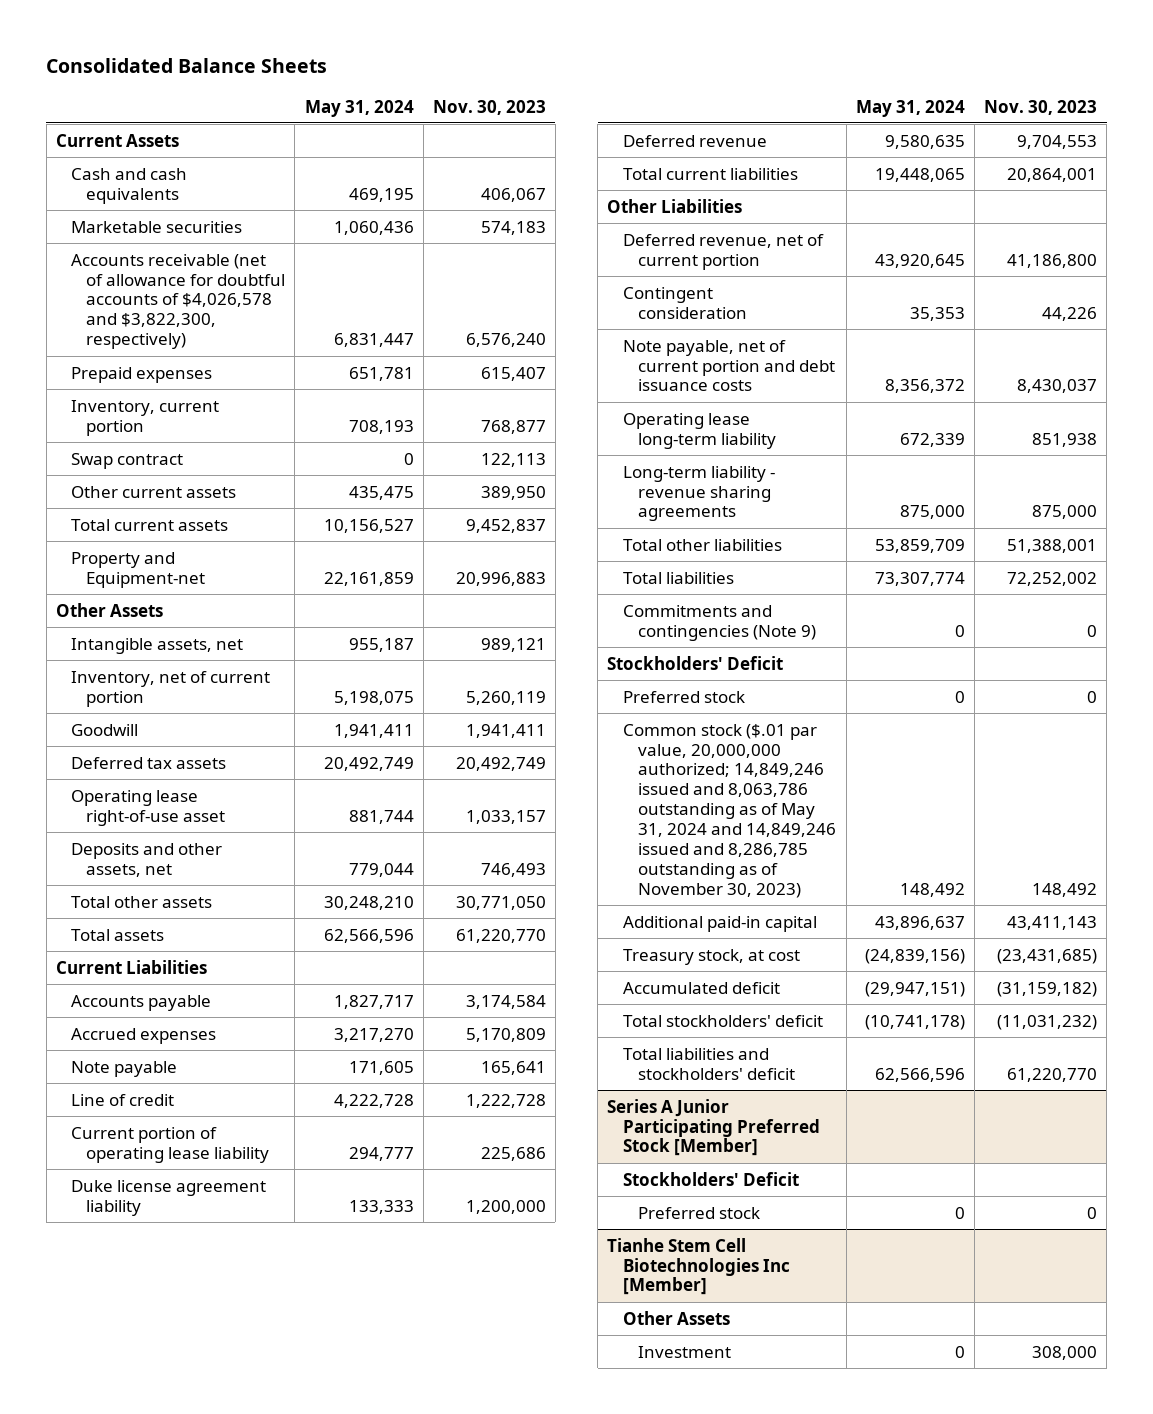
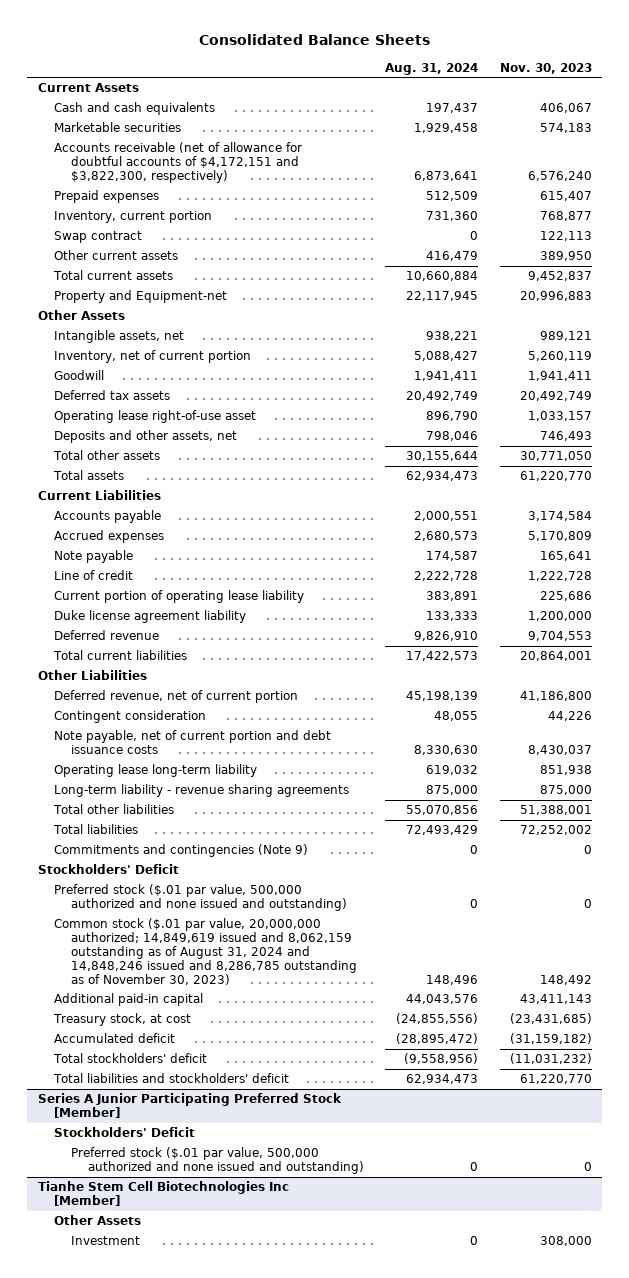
- | May 31, 2024 | Nov. 30, 2023
+ | Aug. 31, 2024 | Nov. 30, 2023
- Accounts receivable (net of allowance for doubtful accounts of $4,026,578 and $3,822,300, respectively) | 6,831,447 | 6,576,240
+ Accounts receivable (net of allowance for doubtful accounts of $4,172,151 and $3,822,300, respectively) | 6,873,641 | 6,576,240
- Preferred stock | 0 | 0
- Common stock ($.01 par value, 20,000,000 authorized; 14,849,246 issued and 8,063,786 outstanding as of May 31, 2024 and 14,849,246 issued and 8,286,785 outstanding as of November 30, 2023) | 148,492 | 148,492
+ Preferred stock ($.01 par value, 500,000 authorized and none issued and outstanding) | 0 | 0
+ Common stock ($.01 par value, 20,000,000 authorized; 14,849,619 issued and 8,062,159 outstanding as of August 31, 2024 and 14,848,246 issued and 8,286,785 outstanding as of November 30, 2023) | 148,496 | 148,492
@ Series A Junior Participating Preferred Stock [Member]
- Preferred stock | 0 | 0
+ Preferred stock ($.01 par value, 500,000 authorized and none issued and outstanding) | 0 | 0

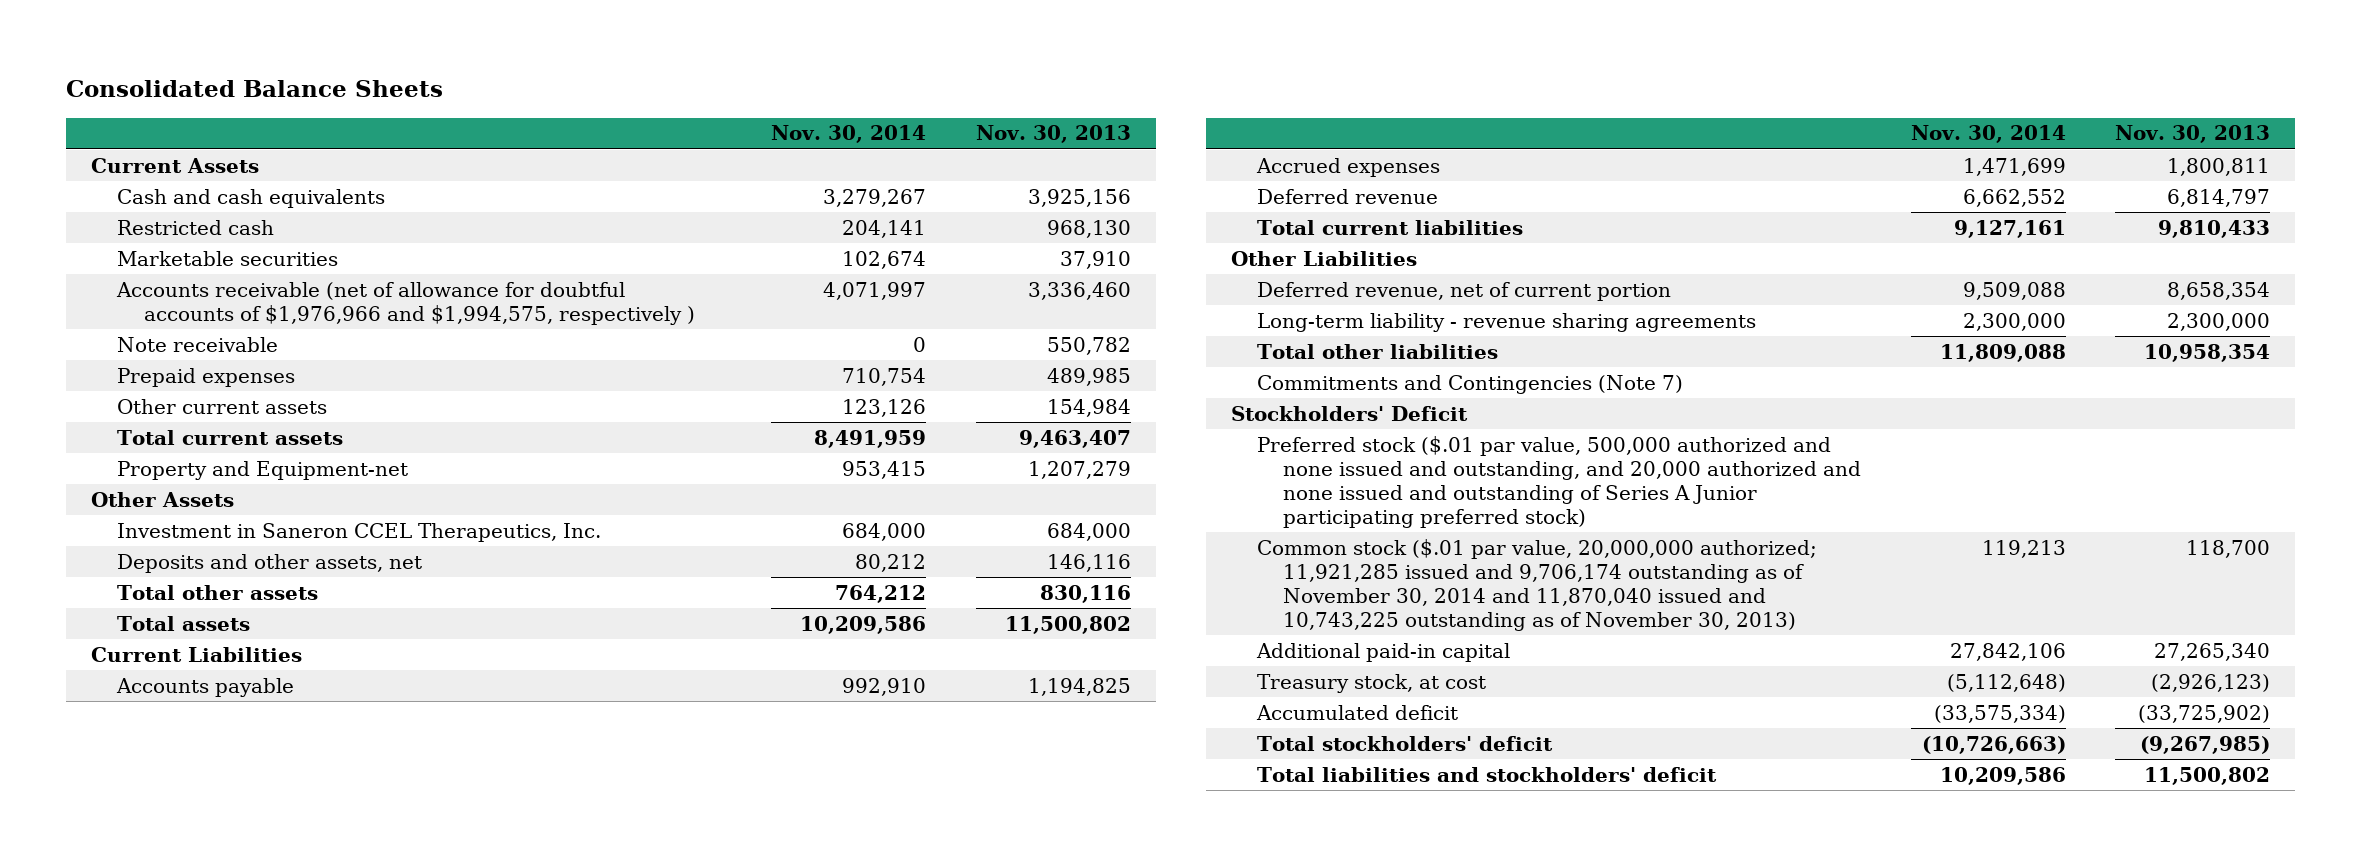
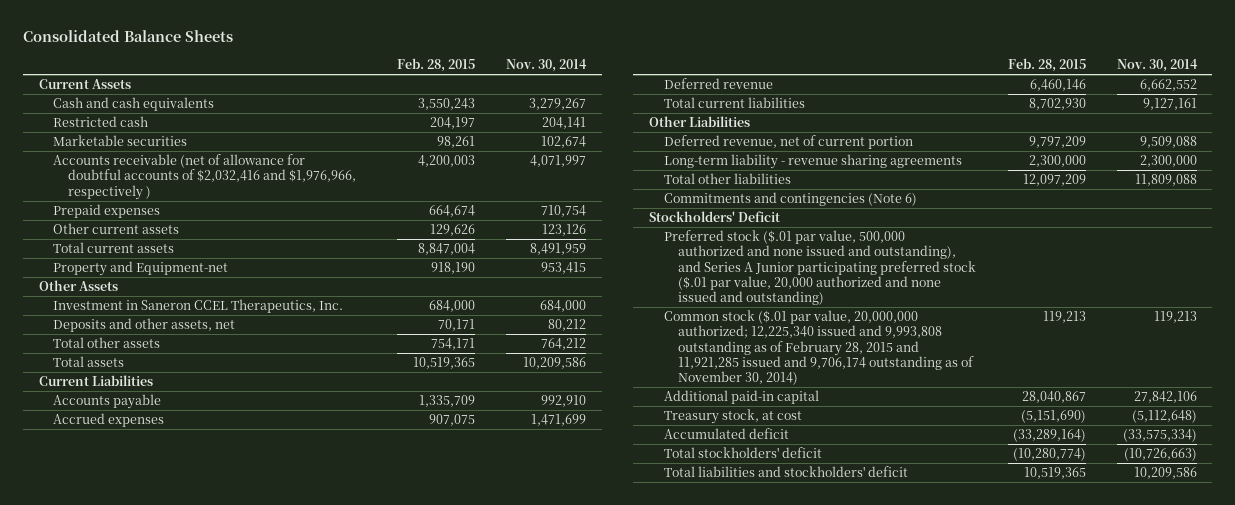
- | Nov. 30, 2014 | Nov. 30, 2013
+ | Feb. 28, 2015 | Nov. 30, 2014
- Accounts receivable (net of allowance for doubtful accounts of $1,976,966 and $1,994,575, respectively ) | 4,071,997 | 3,336,460
- Note receivable | 0 | 550,782
+ Accounts receivable (net of allowance for doubtful accounts of $2,032,416 and $1,976,966, respectively ) | 4,200,003 | 4,071,997
- Commitments and Contingencies (Note 7)
+ Commitments and contingencies (Note 6)
- Preferred stock ($.01 par value, 500,000 authorized and none issued and outstanding, and 20,000 authorized and none issued and outstanding of Series A Junior participating preferred stock)
- Common stock ($.01 par value, 20,000,000 authorized; 11,921,285 issued and 9,706,174 outstanding as of November 30, 2014 and 11,870,040 issued and 10,743,225 outstanding as of November 30, 2013) | 119,213 | 118,700
+ Preferred stock ($.01 par value, 500,000 authorized and none issued and outstanding), and Series A Junior participating preferred stock ($.01 par value, 20,000 authorized and none issued and outstanding)
+ Common stock ($.01 par value, 20,000,000 authorized; 12,225,340 issued and 9,993,808 outstanding as of February 28, 2015 and 11,921,285 issued and 9,706,174 outstanding as of November 30, 2014) | 119,213 | 119,213

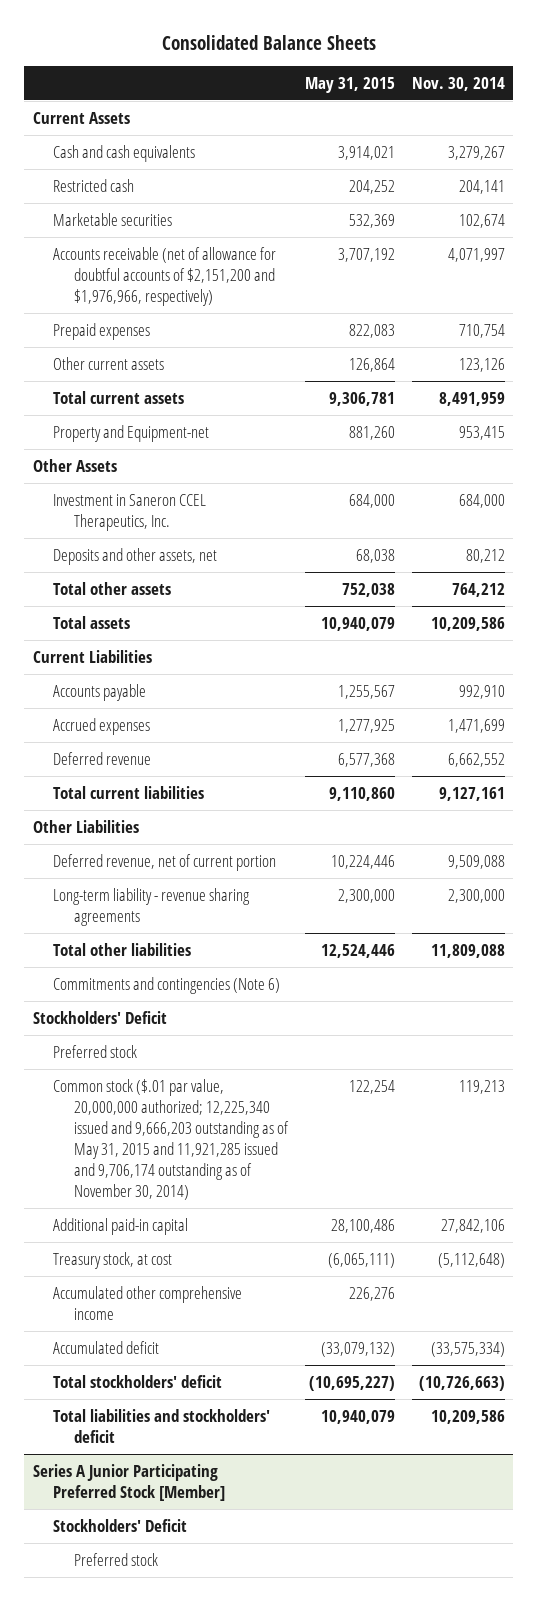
- | Feb. 28, 2015 | Nov. 30, 2014
+ | May 31, 2015 | Nov. 30, 2014
- Accounts receivable (net of allowance for doubtful accounts of $2,032,416 and $1,976,966, respectively ) | 4,200,003 | 4,071,997
+ Accounts receivable (net of allowance for doubtful accounts of $2,151,200 and $1,976,966, respectively) | 3,707,192 | 4,071,997
- Preferred stock ($.01 par value, 500,000 authorized and none issued and outstanding), and Series A Junior participating preferred stock ($.01 par value, 20,000 authorized and none issued and outstanding)
- Common stock ($.01 par value, 20,000,000 authorized; 12,225,340 issued and 9,993,808 outstanding as of February 28, 2015 and 11,921,285 issued and 9,706,174 outstanding as of November 30, 2014) | 119,213 | 119,213
+ Preferred stock
+ Common stock ($.01 par value, 20,000,000 authorized; 12,225,340 issued and 9,666,203 outstanding as of May 31, 2015 and 11,921,285 issued and 9,706,174 outstanding as of November 30, 2014) | 122,254 | 119,213
+ Accumulated other comprehensive income | 226,276 |
+ Series A Junior Participating Preferred Stock [Member]
+ Stockholders' Deficit
+ Preferred stock

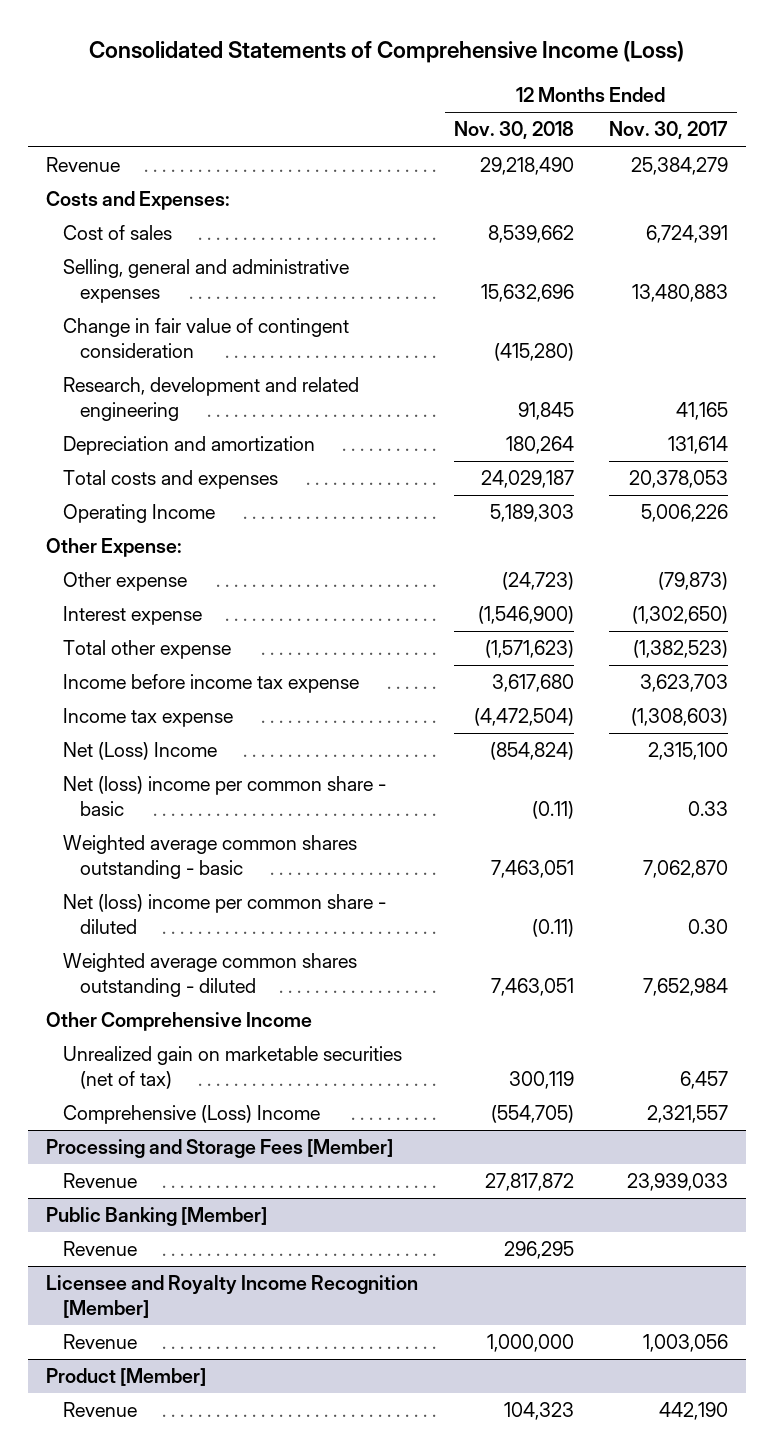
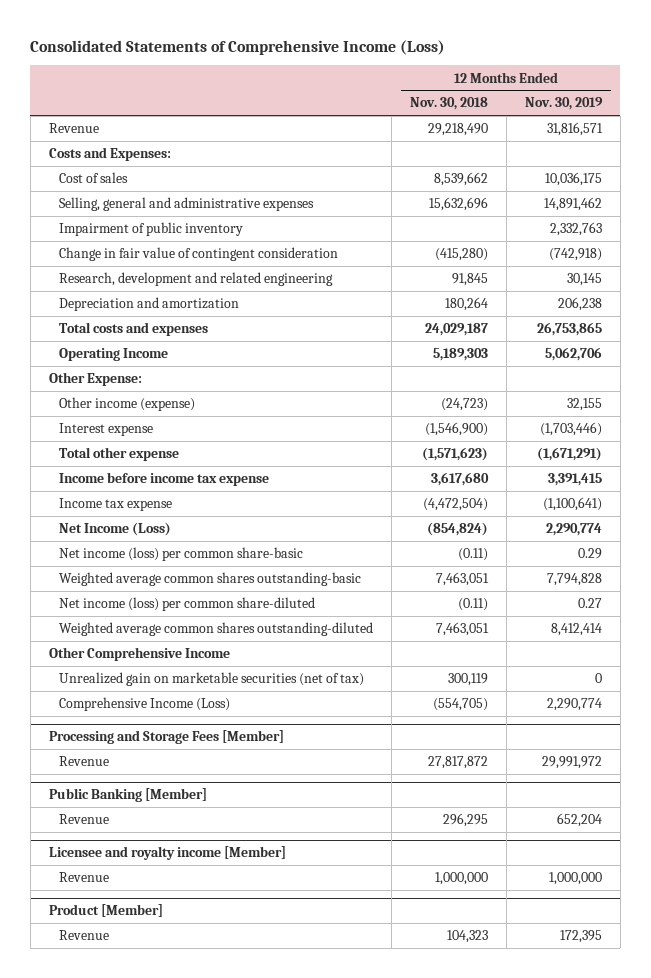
- | 12 Months Ended Nov. 30, 2018 | 12 Months Ended Nov. 30, 2017
+ | 12 Months Ended Nov. 30, 2018 | 12 Months Ended Nov. 30, 2019
+ Impairment of public inventory | | 2,332,763
- Other expense | (24,723) | (79,873)
+ Other income (expense) | (24,723) | 32,155
- Net (Loss) Income | (854,824) | 2,315,100
- Net (loss) income per common share - basic | (0.11) | 0.33
- Weighted average common shares outstanding - basic | 7,463,051 | 7,062,870
- Net (loss) income per common share - diluted | (0.11) | 0.30
- Weighted average common shares outstanding - diluted | 7,463,051 | 7,652,984
+ Net Income (Loss) | (854,824) | 2,290,774
+ Net income (loss) per common share-basic | (0.11) | 0.29
+ Weighted average common shares outstanding-basic | 7,463,051 | 7,794,828
+ Net income (loss) per common share-diluted | (0.11) | 0.27
+ Weighted average common shares outstanding-diluted | 7,463,051 | 8,412,414
- Comprehensive (Loss) Income | (554,705) | 2,321,557
+ Comprehensive Income (Loss) | (554,705) | 2,290,774
- Licensee and Royalty Income Recognition [Member]
+ Licensee and royalty income [Member]

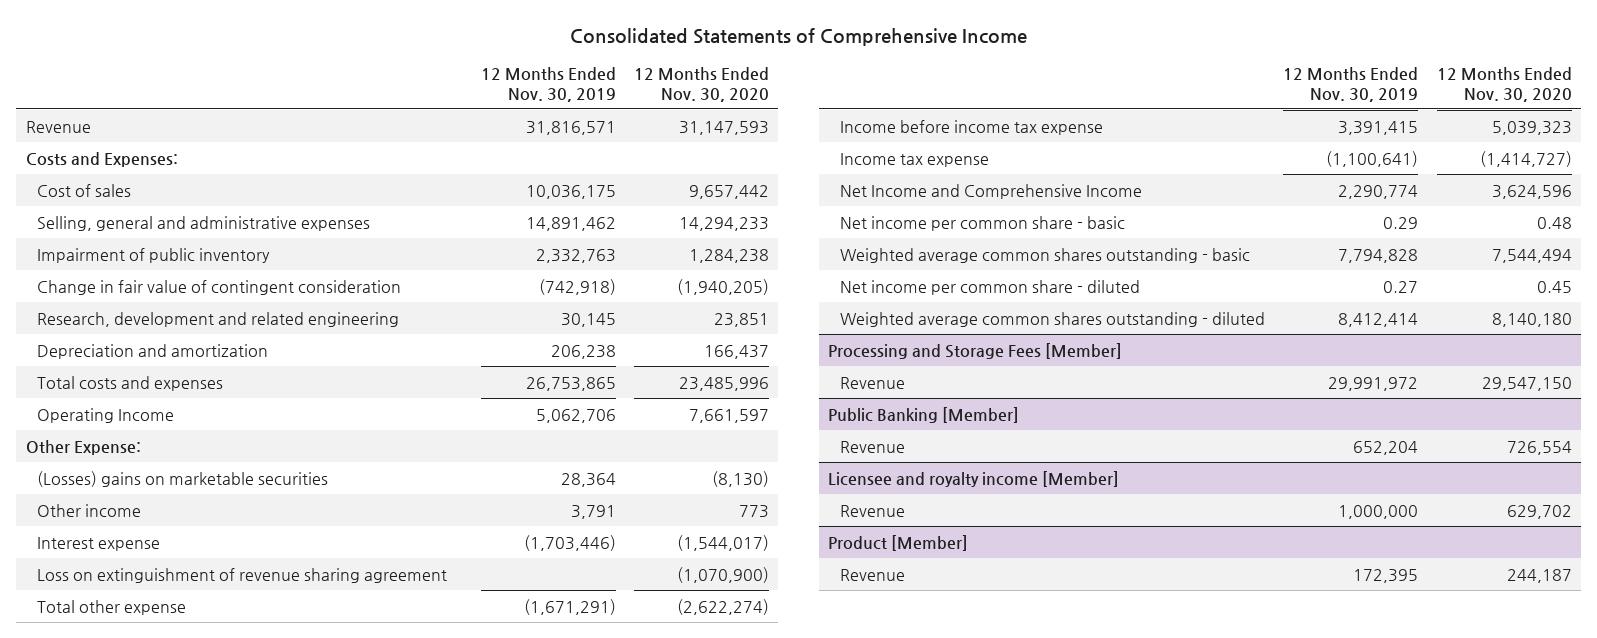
- Consolidated Statements of Comprehensive Income (Loss)
+ Consolidated Statements of Comprehensive Income
- | 12 Months Ended Nov. 30, 2018 | 12 Months Ended Nov. 30, 2019
+ | 12 Months Ended Nov. 30, 2019 | 12 Months Ended Nov. 30, 2020
- Other income (expense) | (24,723) | 32,155
+ (Losses) gains on marketable securities | 28,364 | (8,130)
+ Other income | 3,791 | 773
+ Loss on extinguishment of revenue sharing agreement | | (1,070,900)
- Net Income (Loss) | (854,824) | 2,290,774
- Net income (loss) per common share-basic | (0.11) | 0.29
- Weighted average common shares outstanding-basic | 7,463,051 | 7,794,828
- Net income (loss) per common share-diluted | (0.11) | 0.27
- Weighted average common shares outstanding-diluted | 7,463,051 | 8,412,414
- Other Comprehensive Income
- Unrealized gain on marketable securities (net of tax) | 300,119 | 0
- Comprehensive Income (Loss) | (554,705) | 2,290,774
+ Net Income and Comprehensive Income | 2,290,774 | 3,624,596
+ Net income per common share - basic | 0.29 | 0.48
+ Weighted average common shares outstanding - basic | 7,794,828 | 7,544,494
+ Net income per common share - diluted | 0.27 | 0.45
+ Weighted average common shares outstanding - diluted | 8,412,414 | 8,140,180

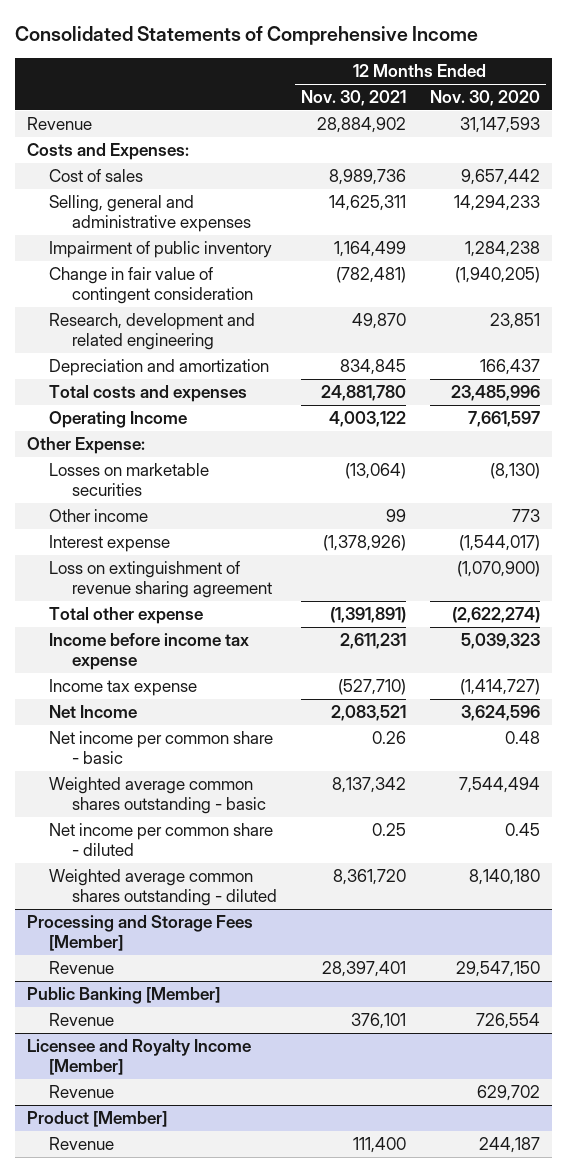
- | 12 Months Ended Nov. 30, 2019 | 12 Months Ended Nov. 30, 2020
+ | 12 Months Ended Nov. 30, 2021 | 12 Months Ended Nov. 30, 2020
- (Losses) gains on marketable securities | 28,364 | (8,130)
+ Losses on marketable securities | (13,064) | (8,130)
- Net Income and Comprehensive Income | 2,290,774 | 3,624,596
+ Net Income | 2,083,521 | 3,624,596
- Licensee and royalty income [Member]
+ Licensee and Royalty Income [Member]

